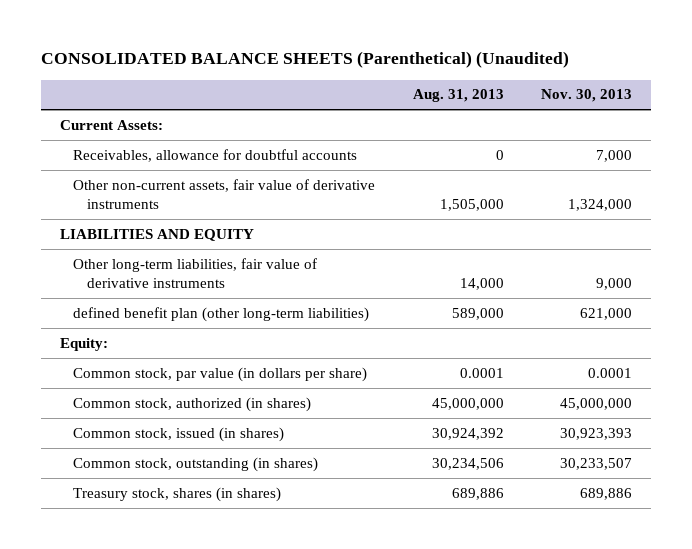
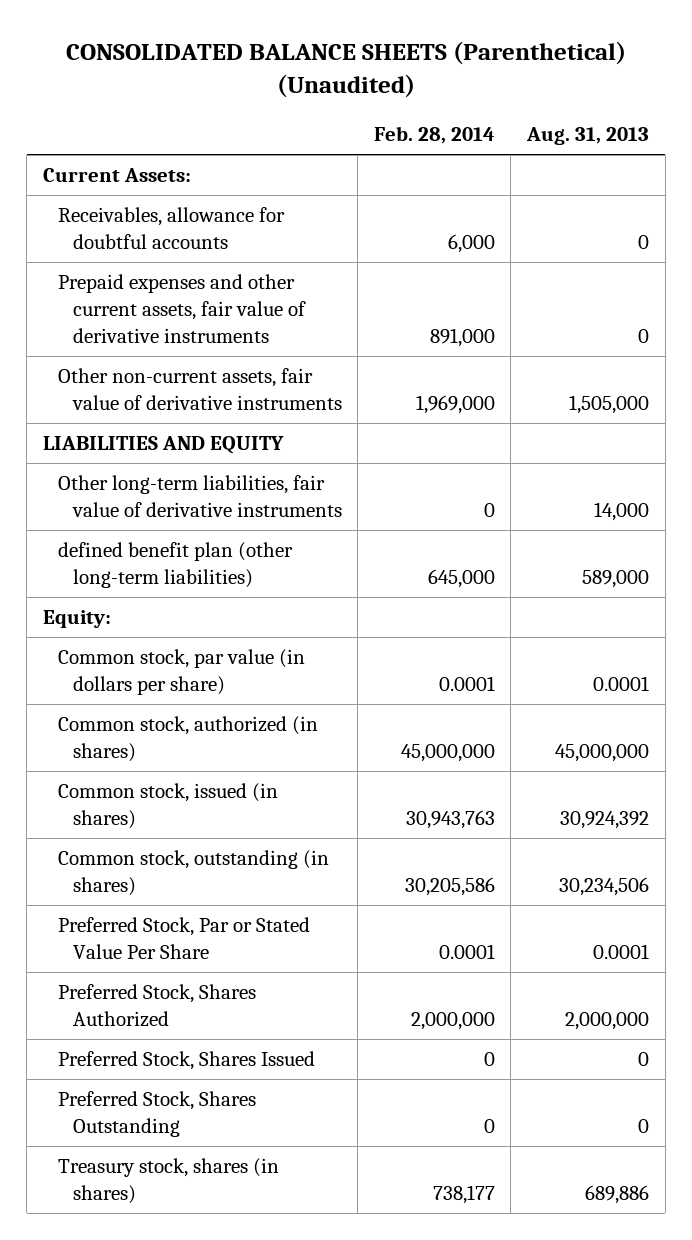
- | Aug. 31, 2013 | Nov. 30, 2013
+ | Feb. 28, 2014 | Aug. 31, 2013
+ Prepaid expenses and other current assets, fair value of derivative instruments | 891,000 | 0
+ Preferred Stock, Par or Stated Value Per Share | 0.0001 | 0.0001
+ Preferred Stock, Shares Authorized | 2,000,000 | 2,000,000
+ Preferred Stock, Shares Issued | 0 | 0
+ Preferred Stock, Shares Outstanding | 0 | 0

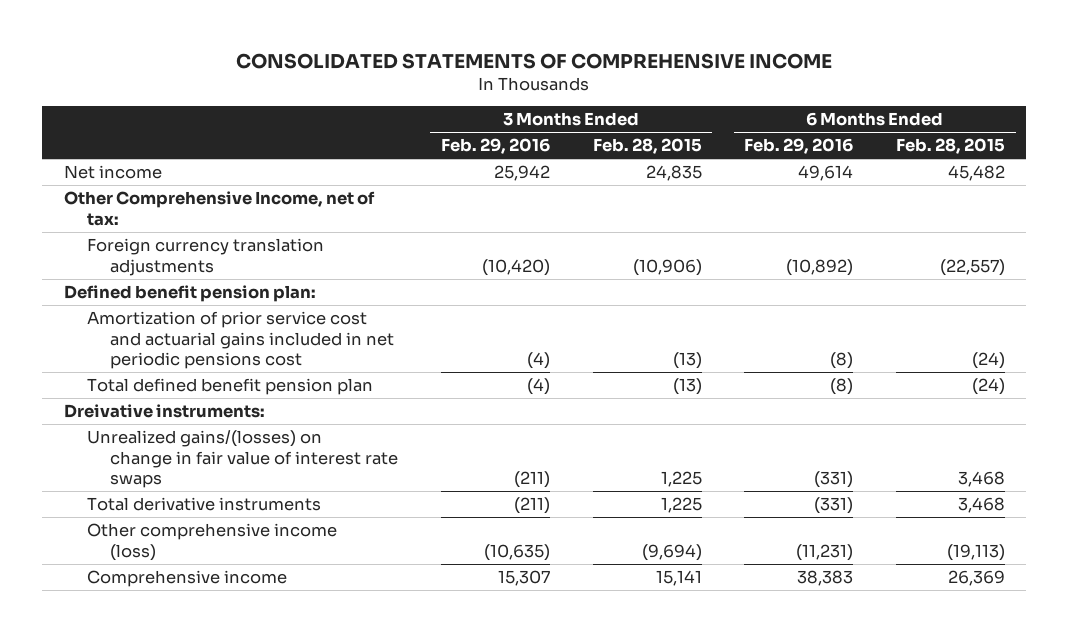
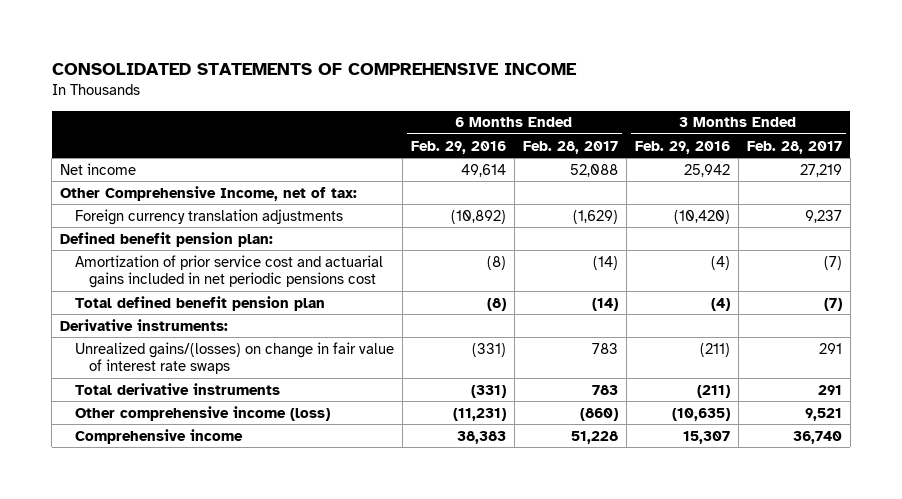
- | 3 Months Ended Feb. 29, 2016 | 3 Months Ended Feb. 28, 2015 | 6 Months Ended Feb. 29, 2016 | 6 Months Ended Feb. 28, 2015
+ | 6 Months Ended Feb. 29, 2016 | 6 Months Ended Feb. 28, 2017 | 3 Months Ended Feb. 29, 2016 | 3 Months Ended Feb. 28, 2017
- Dreivative instruments:
+ Derivative instruments:

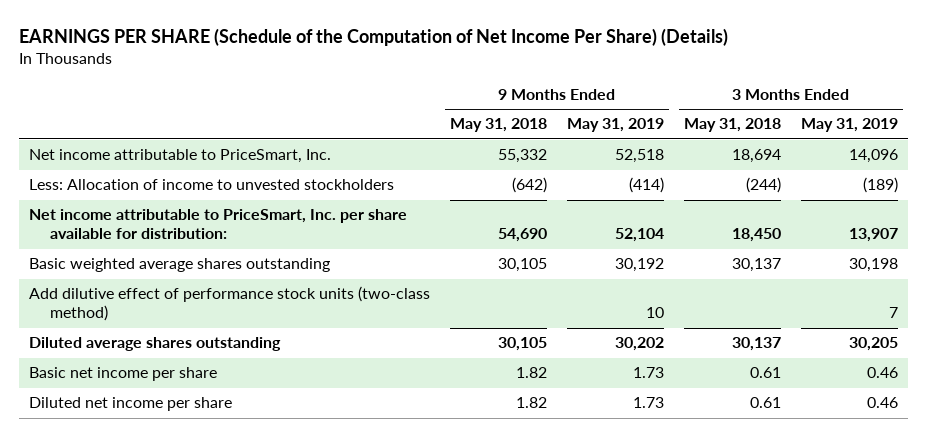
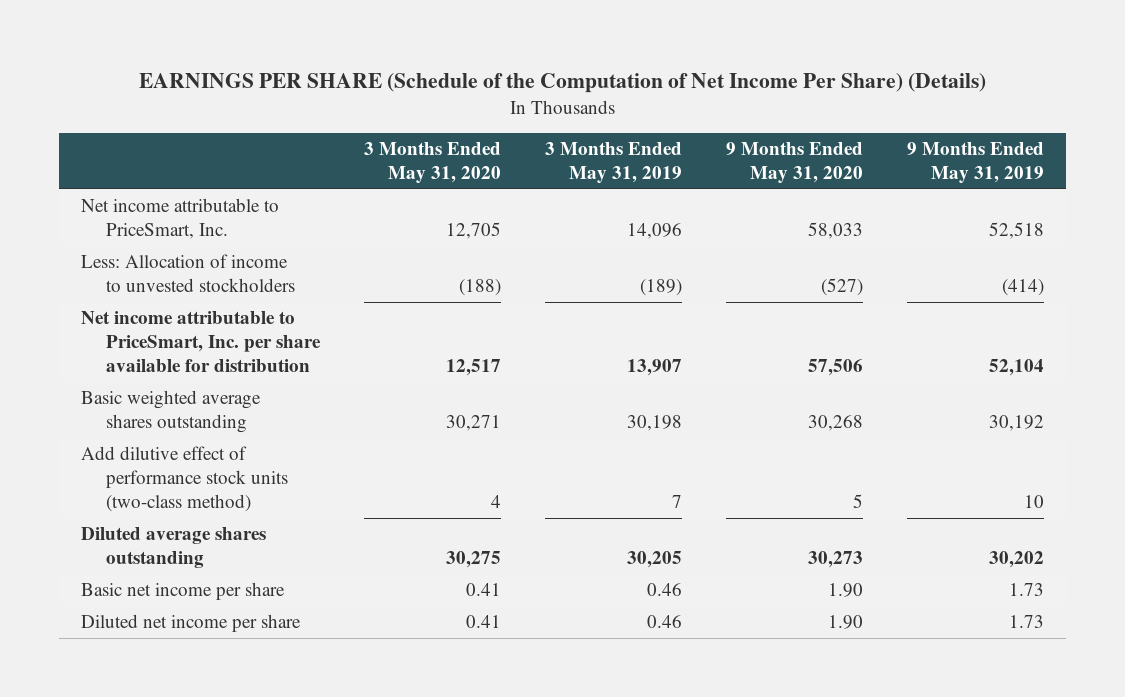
- | 9 Months Ended May 31, 2018 | 9 Months Ended May 31, 2019 | 3 Months Ended May 31, 2018 | 3 Months Ended May 31, 2019
+ | 3 Months Ended May 31, 2020 | 3 Months Ended May 31, 2019 | 9 Months Ended May 31, 2020 | 9 Months Ended May 31, 2019
- Net income attributable to PriceSmart, Inc. per share available for distribution: | 54,690 | 52,104 | 18,450 | 13,907
+ Net income attributable to PriceSmart, Inc. per share available for distribution | 12,517 | 13,907 | 57,506 | 52,104

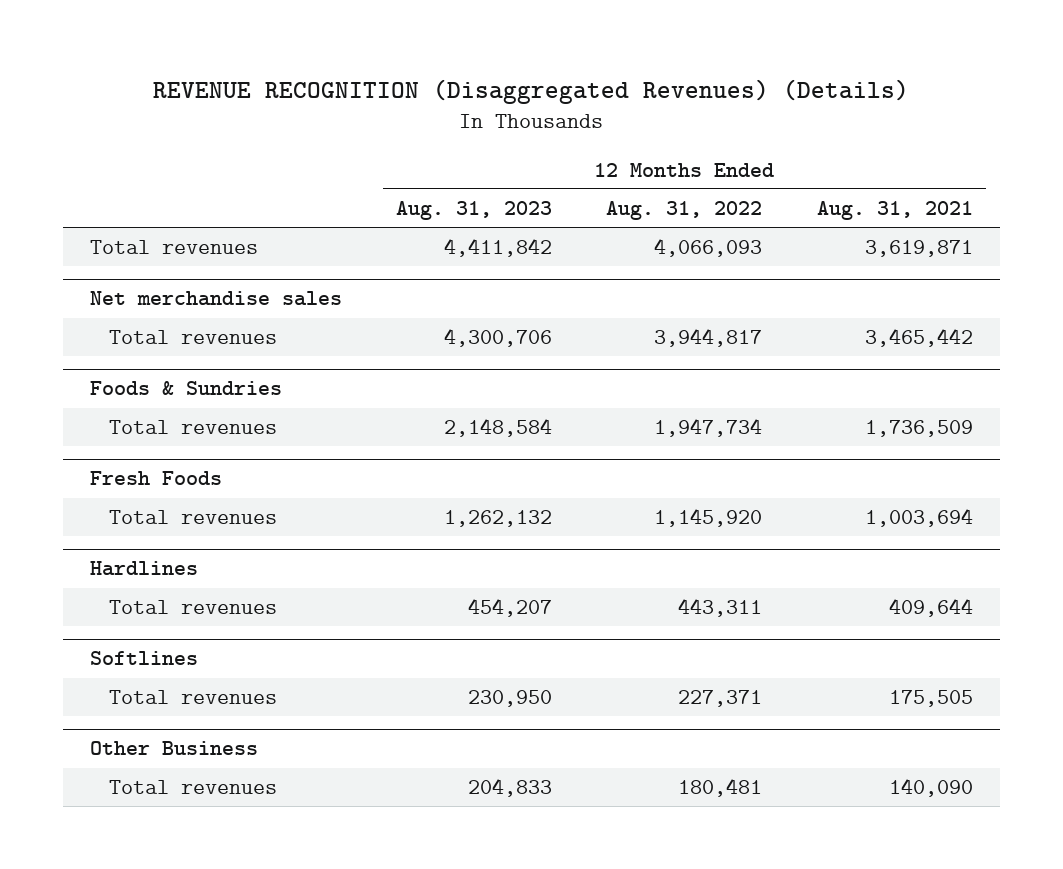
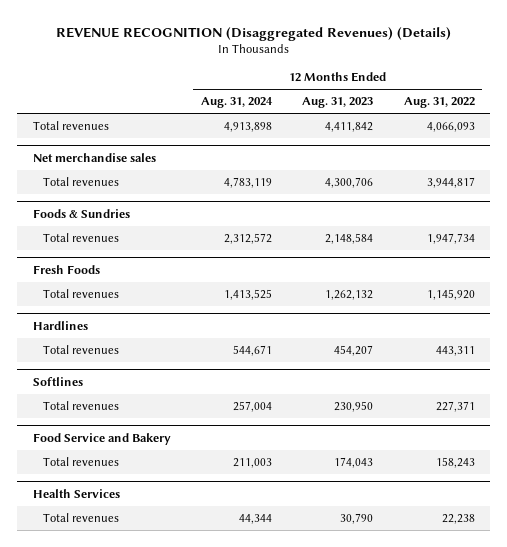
- | 12 Months Ended Aug. 31, 2023 | 12 Months Ended Aug. 31, 2022 | 12 Months Ended Aug. 31, 2021
+ | 12 Months Ended Aug. 31, 2024 | 12 Months Ended Aug. 31, 2023 | 12 Months Ended Aug. 31, 2022
- Other Business
- Total revenues | 204,833 | 180,481 | 140,090
+ Food Service and Bakery
+ Total revenues | 211,003 | 174,043 | 158,243
+ Health Services
+ Total revenues | 44,344 | 30,790 | 22,238

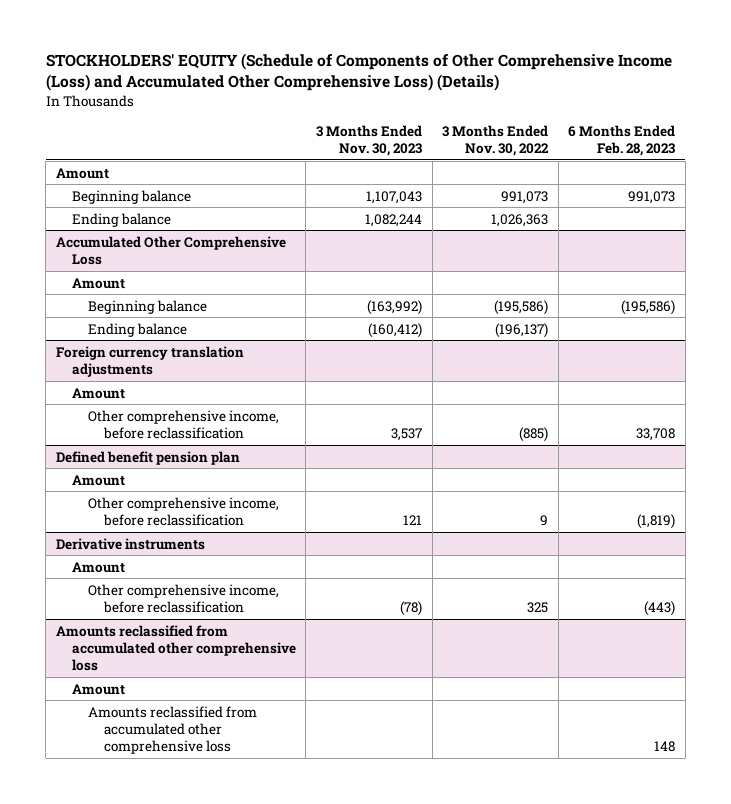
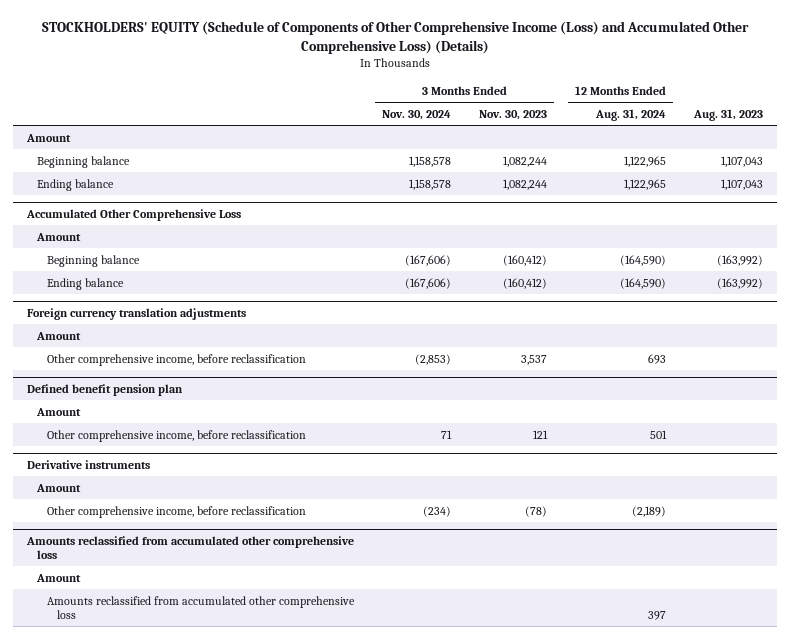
- | 3 Months Ended Nov. 30, 2023 | 3 Months Ended Nov. 30, 2022 | 6 Months Ended Feb. 28, 2023
+ | 3 Months Ended Nov. 30, 2024 | 3 Months Ended Nov. 30, 2023 | 12 Months Ended Aug. 31, 2024 | Aug. 31, 2023
- Beginning balance | 1,107,043 | 991,073 | 991,073
+ Beginning balance | 1,158,578 | 1,082,244 | 1,122,965 | 1,107,043
@ Accumulated Other Comprehensive Loss
- Beginning balance | (163,992) | (195,586) | (195,586)
+ Beginning balance | (167,606) | (160,412) | (164,590) | (163,992)

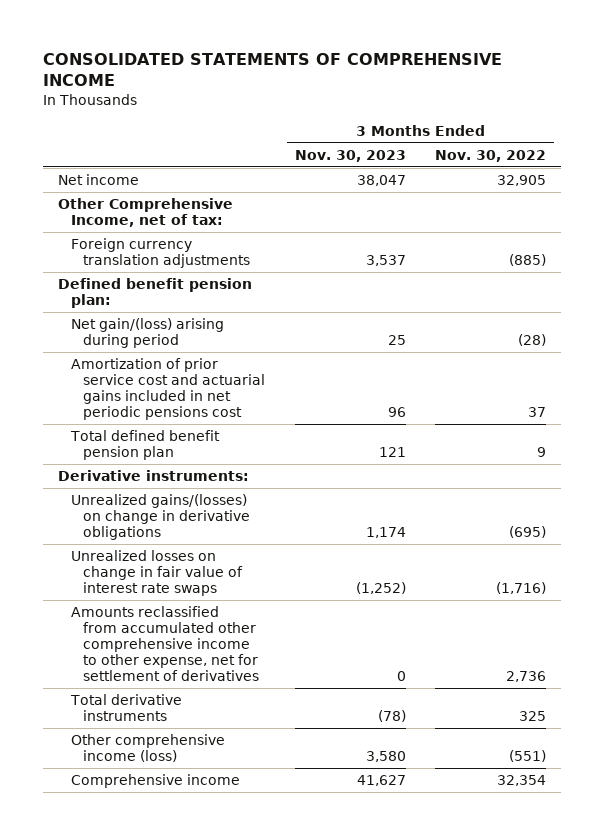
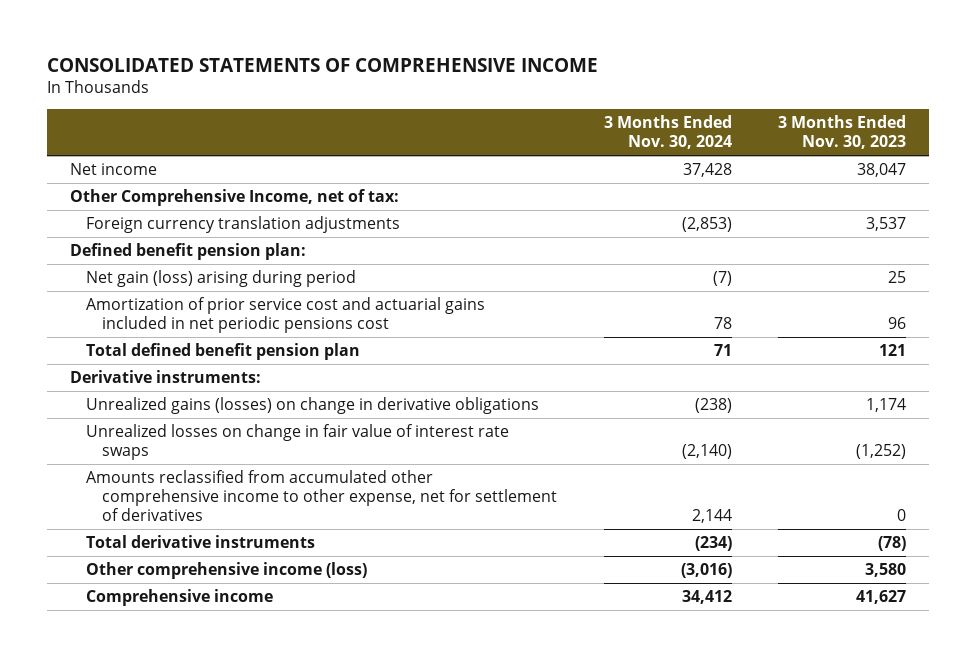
- | 3 Months Ended Nov. 30, 2023 | 3 Months Ended Nov. 30, 2022
+ | 3 Months Ended Nov. 30, 2024 | 3 Months Ended Nov. 30, 2023
- Net gain/(loss) arising during period | 25 | (28)
+ Net gain (loss) arising during period | (7) | 25
- Unrealized gains/(losses) on change in derivative obligations | 1,174 | (695)
+ Unrealized gains (losses) on change in derivative obligations | (238) | 1,174

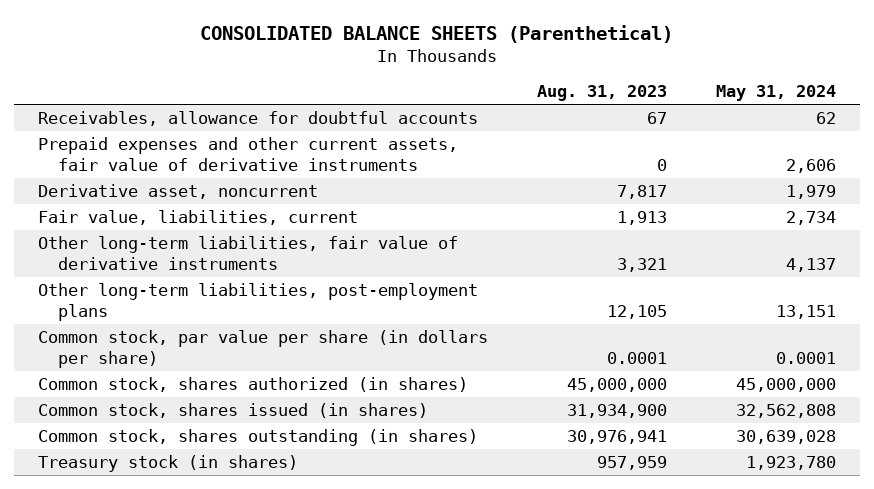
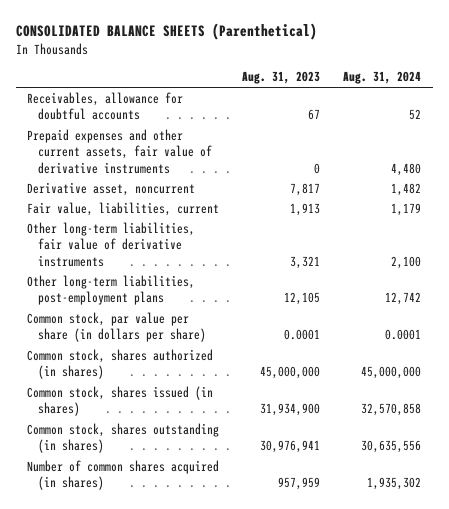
- | Aug. 31, 2023 | May 31, 2024
+ | Aug. 31, 2023 | Aug. 31, 2024
- Treasury stock (in shares) | 957,959 | 1,923,780
+ Number of common shares acquired (in shares) | 957,959 | 1,935,302

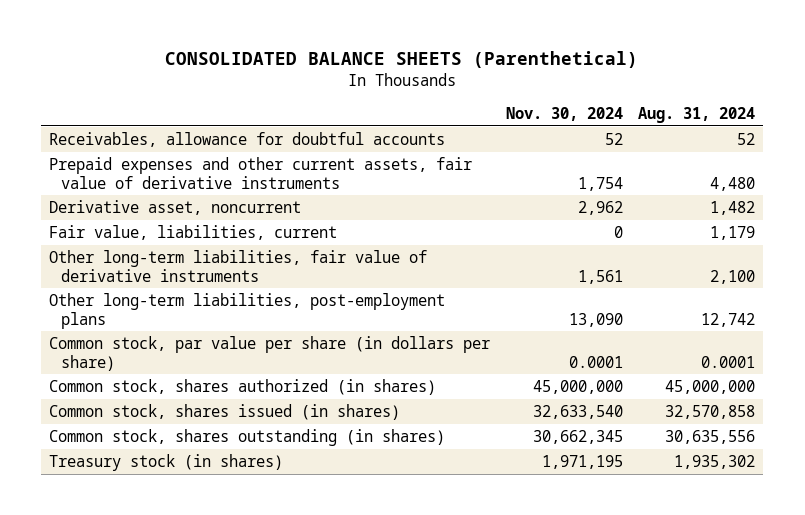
- | Aug. 31, 2023 | Aug. 31, 2024
+ | Nov. 30, 2024 | Aug. 31, 2024
- Number of common shares acquired (in shares) | 957,959 | 1,935,302
+ Treasury stock (in shares) | 1,971,195 | 1,935,302

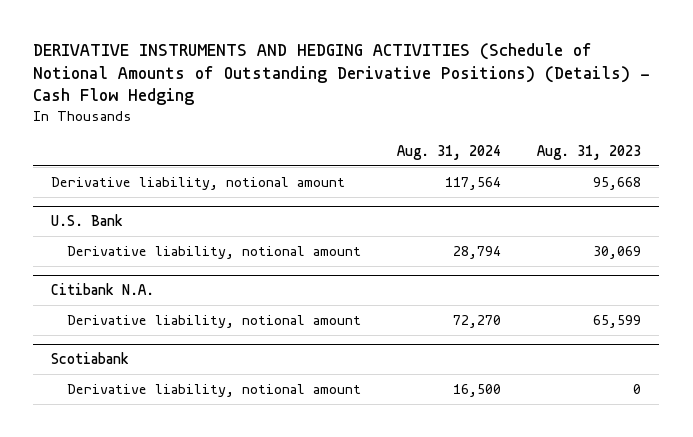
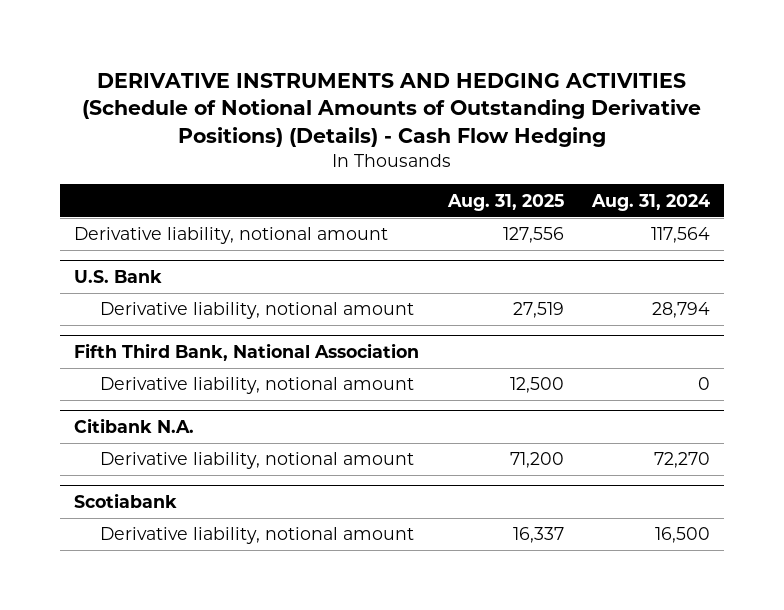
- | Aug. 31, 2024 | Aug. 31, 2023
+ | Aug. 31, 2025 | Aug. 31, 2024
+ Fifth Third Bank, National Association
+ Derivative liability, notional amount | 12,500 | 0

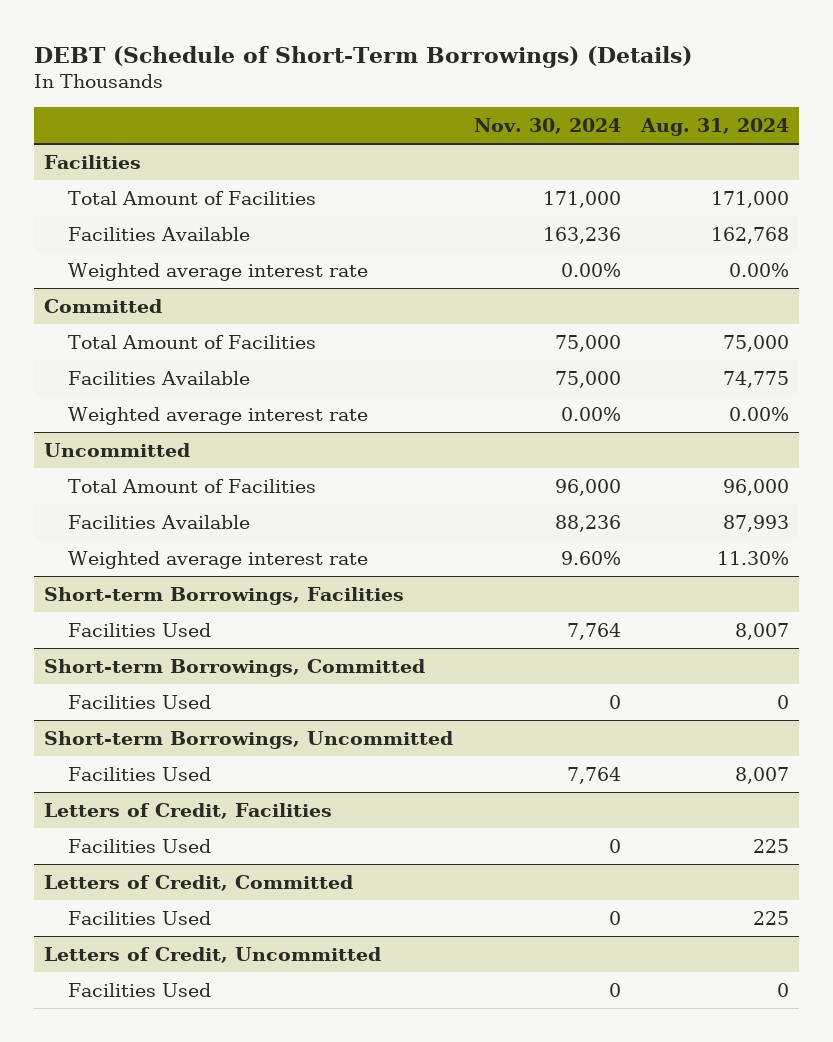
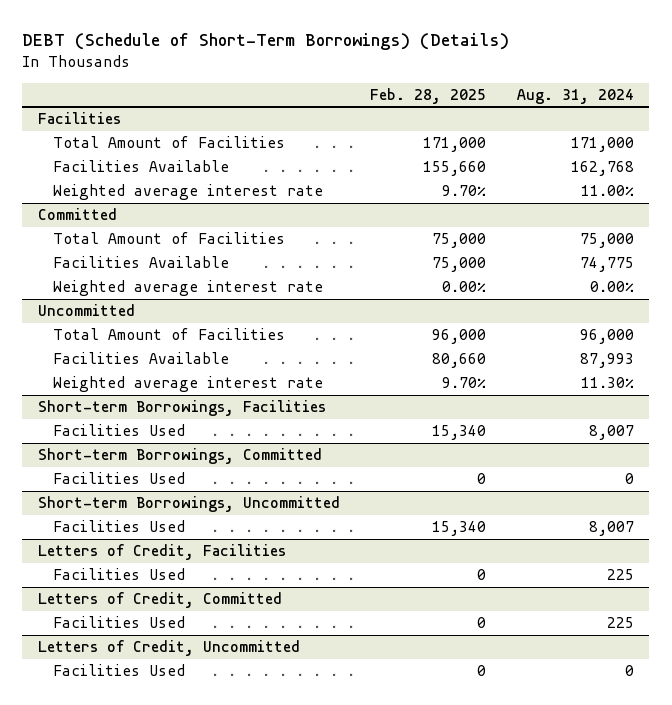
- | Nov. 30, 2024 | Aug. 31, 2024
+ | Feb. 28, 2025 | Aug. 31, 2024
@ Facilities
- Weighted average interest rate | 0.00% | 0.00%
+ Weighted average interest rate | 9.70% | 11.00%

